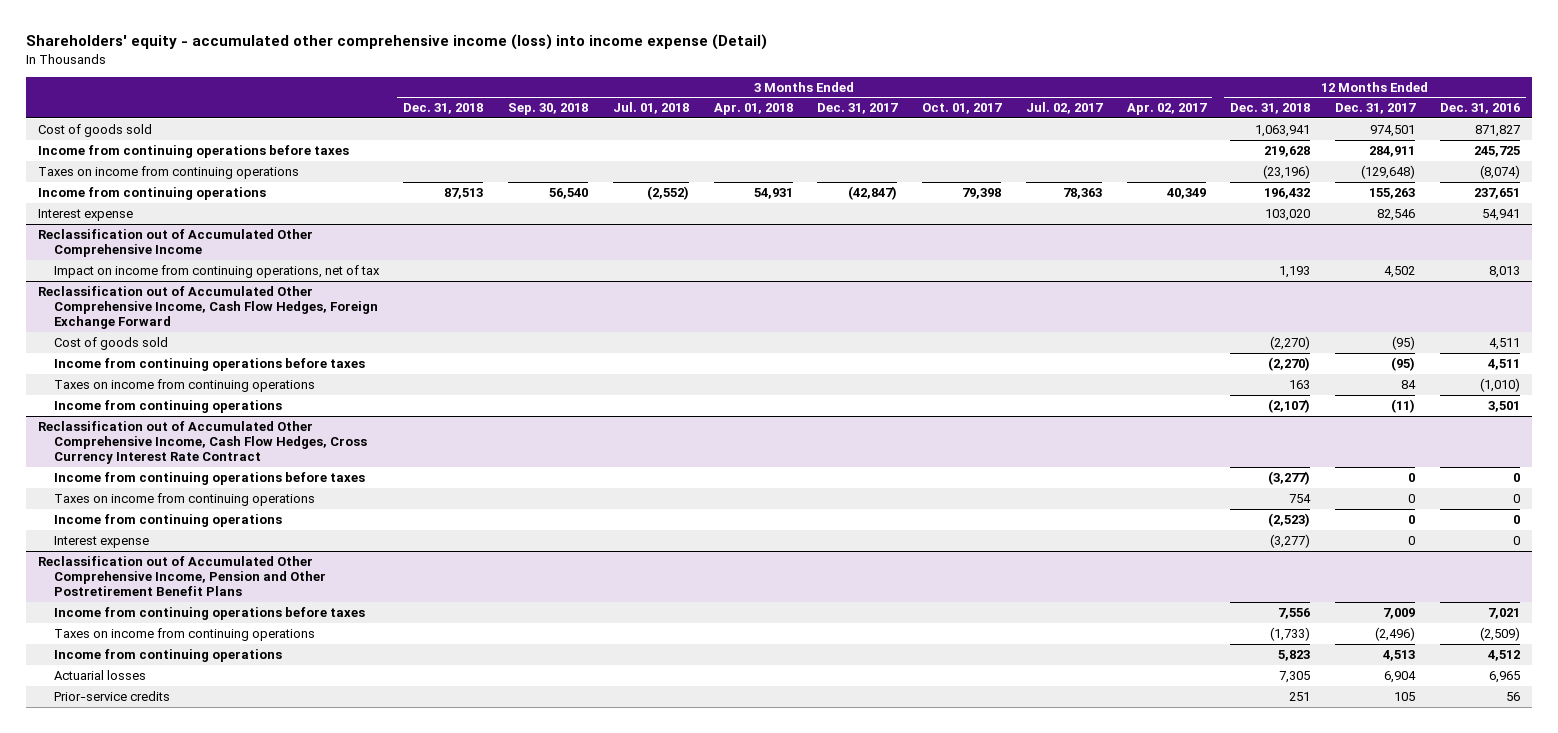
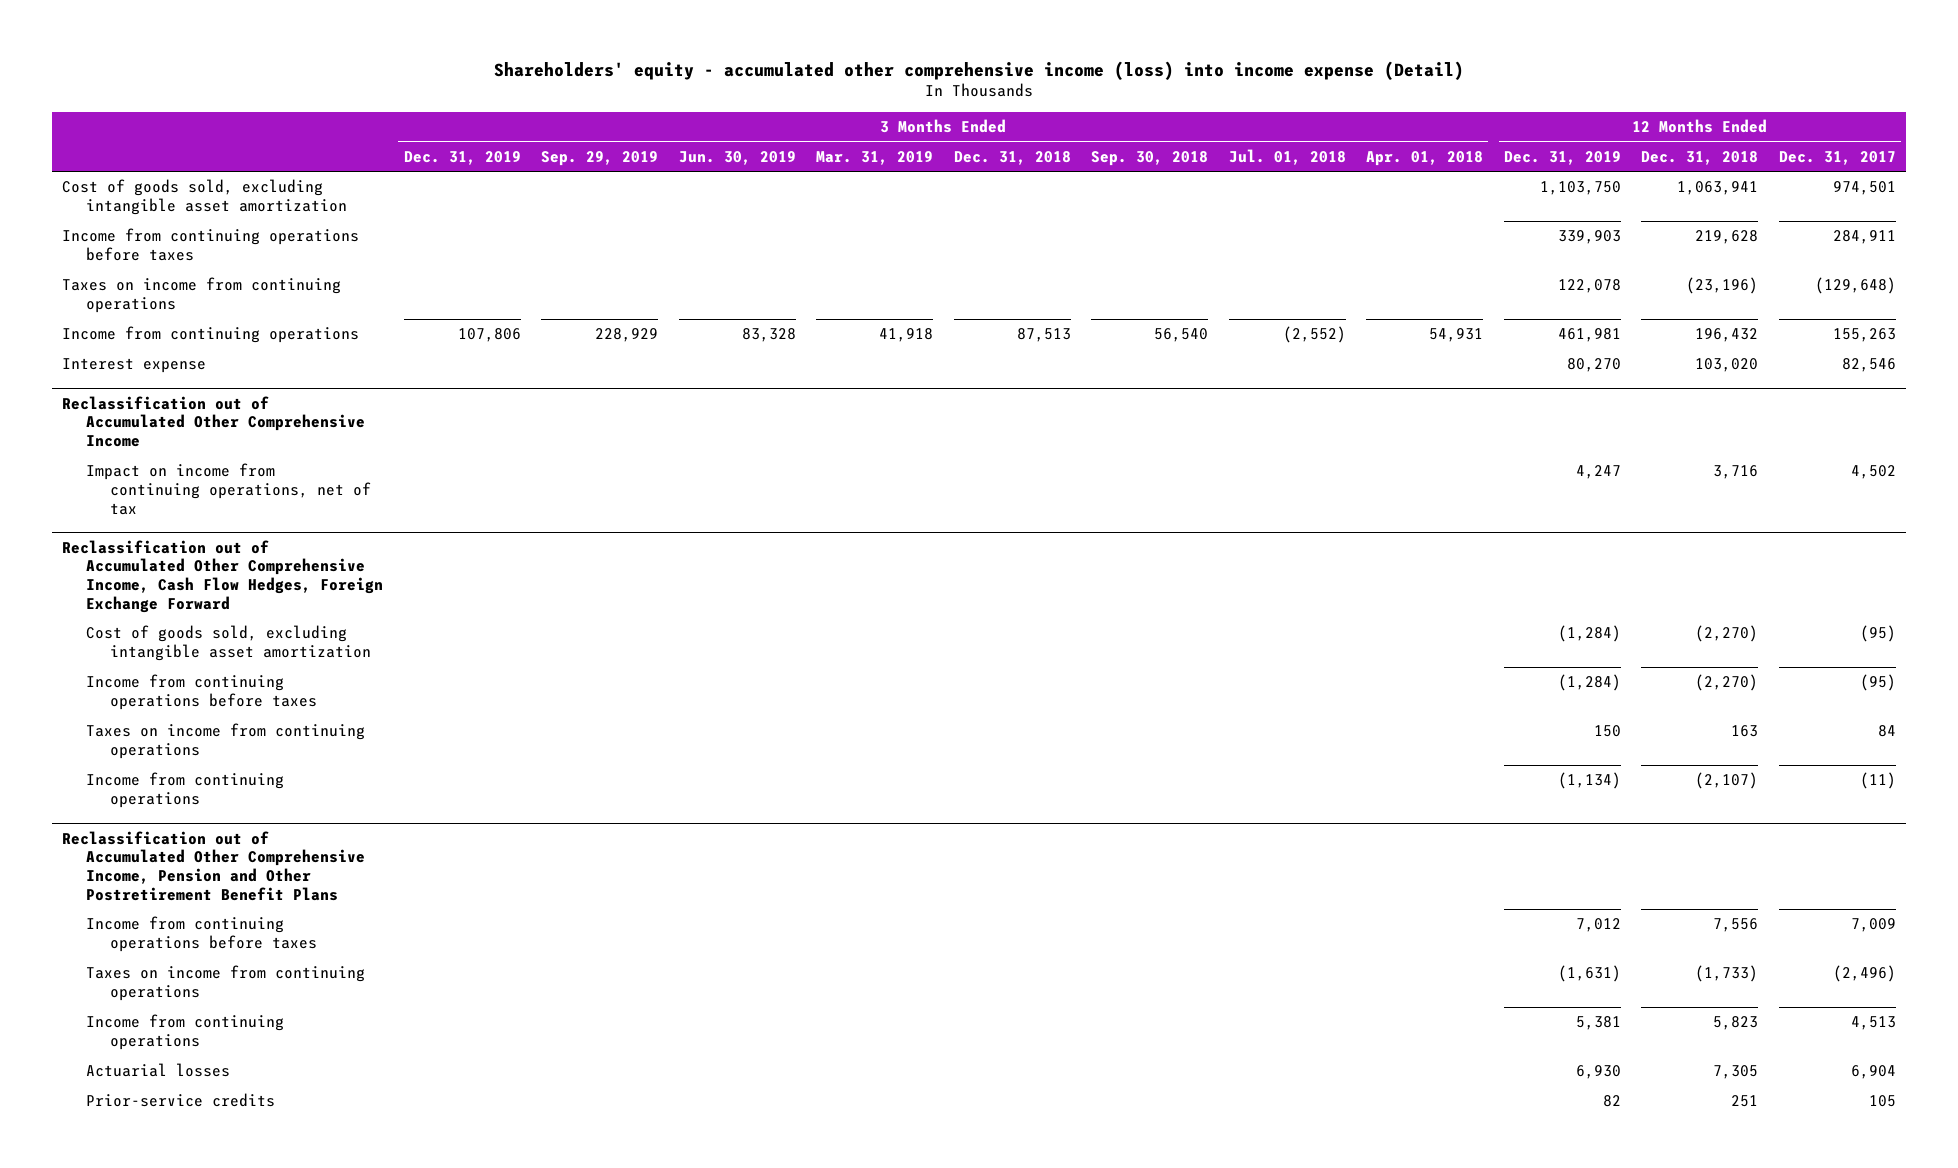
- | 3 Months Ended Dec. 31, 2018 | 3 Months Ended Sep. 30, 2018 | 3 Months Ended Jul. 01, 2018 | 3 Months Ended Apr. 01, 2018 | 3 Months Ended Dec. 31, 2017 | 3 Months Ended Oct. 01, 2017 | 3 Months Ended Jul. 02, 2017 | 3 Months Ended Apr. 02, 2017 | 12 Months Ended Dec. 31, 2018 | 12 Months Ended Dec. 31, 2017 | 12 Months Ended Dec. 31, 2016
+ | 3 Months Ended Dec. 31, 2019 | 3 Months Ended Sep. 29, 2019 | 3 Months Ended Jun. 30, 2019 | 3 Months Ended Mar. 31, 2019 | 3 Months Ended Dec. 31, 2018 | 3 Months Ended Sep. 30, 2018 | 3 Months Ended Jul. 01, 2018 | 3 Months Ended Apr. 01, 2018 | 12 Months Ended Dec. 31, 2019 | 12 Months Ended Dec. 31, 2018 | 12 Months Ended Dec. 31, 2017
- Cost of goods sold | | | | | | | | | 1,063,941 | 974,501 | 871,827
+ Cost of goods sold, excluding intangible asset amortization | | | | | | | | | 1,103,750 | 1,063,941 | 974,501
@ Reclassification out of Accumulated Other Comprehensive Income
- Impact on income from continuing operations, net of tax | | | | | | | | | 1,193 | 4,502 | 8,013
+ Impact on income from continuing operations, net of tax | | | | | | | | | 4,247 | 3,716 | 4,502
@ Reclassification out of Accumulated Other Comprehensive Income, Cash Flow Hedges, Foreign Exchange Forward
- Cost of goods sold | | | | | | | | | (2,270) | (95) | 4,511
+ Cost of goods sold, excluding intangible asset amortization | | | | | | | | | (1,284) | (2,270) | (95)
- Reclassification out of Accumulated Other Comprehensive Income, Cash Flow Hedges, Cross Currency Interest Rate Contract
- Income from continuing operations before taxes | | | | | | | | | (3,277) | 0 | 0
- Taxes on income from continuing operations | | | | | | | | | 754 | 0 | 0
- Income from continuing operations | | | | | | | | | (2,523) | 0 | 0
- Interest expense | | | | | | | | | (3,277) | 0 | 0

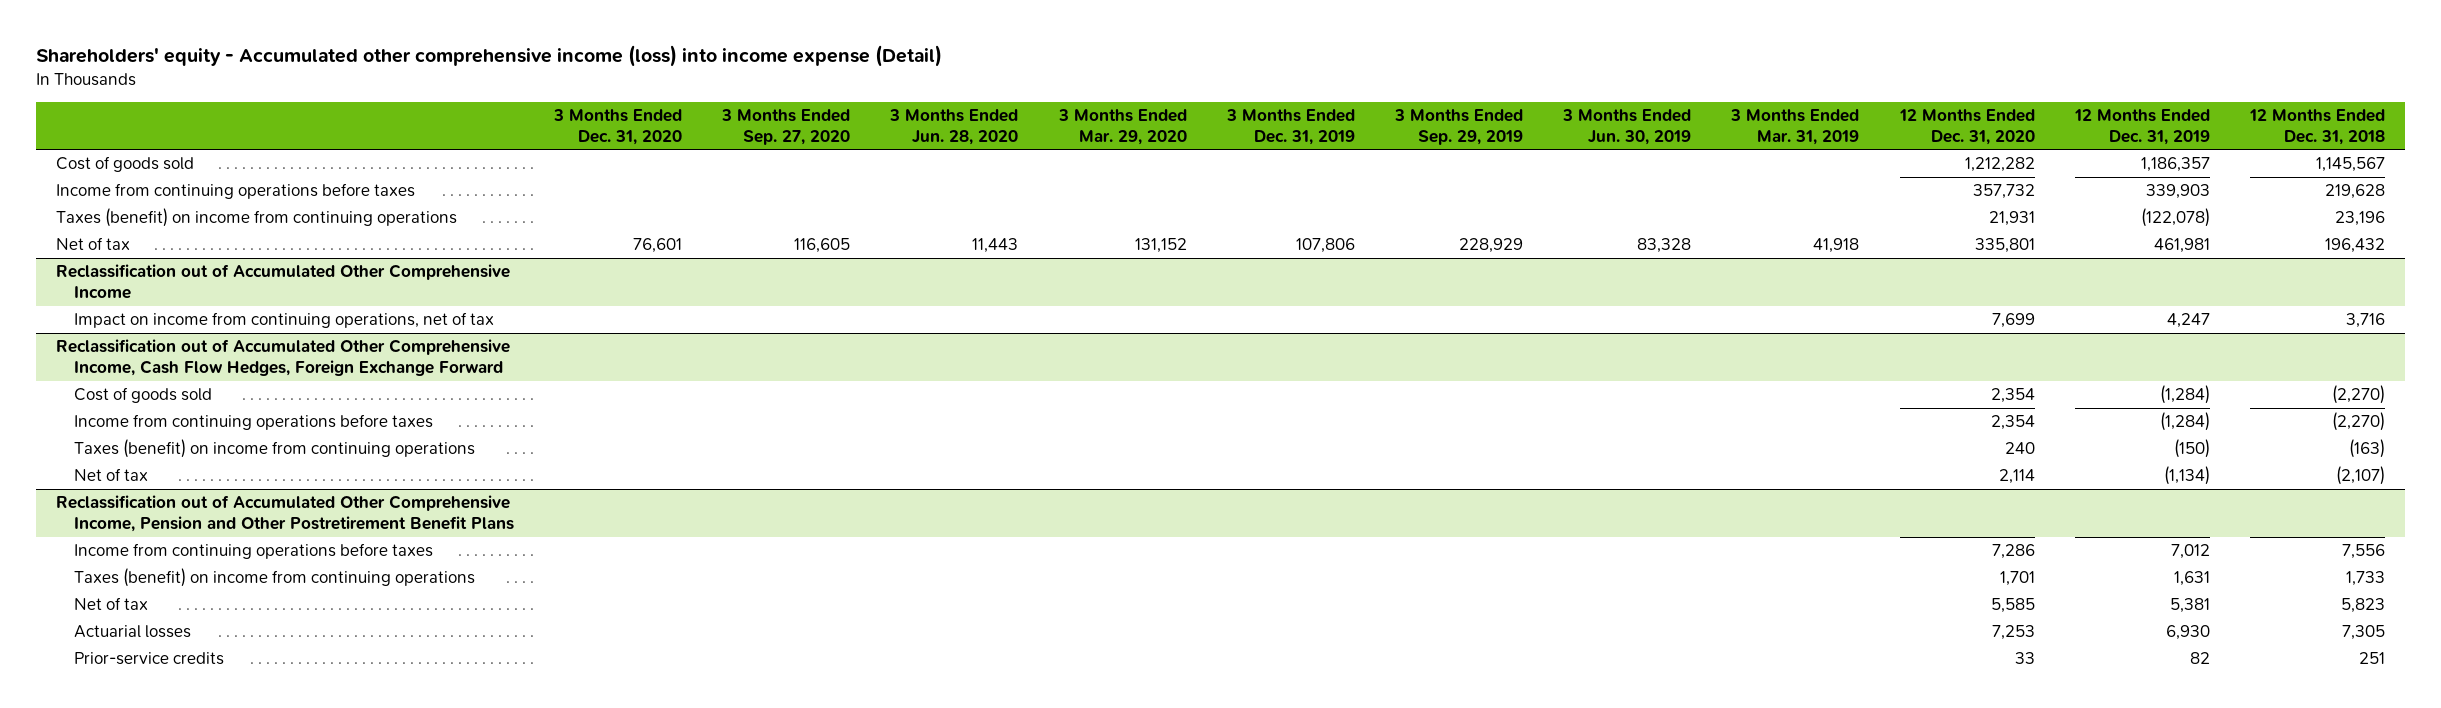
- Shareholders' equity - accumulated other comprehensive income (loss) into income expense (Detail)
+ Shareholders' equity - Accumulated other comprehensive income (loss) into income expense (Detail)
- | 3 Months Ended Dec. 31, 2019 | 3 Months Ended Sep. 29, 2019 | 3 Months Ended Jun. 30, 2019 | 3 Months Ended Mar. 31, 2019 | 3 Months Ended Dec. 31, 2018 | 3 Months Ended Sep. 30, 2018 | 3 Months Ended Jul. 01, 2018 | 3 Months Ended Apr. 01, 2018 | 12 Months Ended Dec. 31, 2019 | 12 Months Ended Dec. 31, 2018 | 12 Months Ended Dec. 31, 2017
+ | 3 Months Ended Dec. 31, 2020 | 3 Months Ended Sep. 27, 2020 | 3 Months Ended Jun. 28, 2020 | 3 Months Ended Mar. 29, 2020 | 3 Months Ended Dec. 31, 2019 | 3 Months Ended Sep. 29, 2019 | 3 Months Ended Jun. 30, 2019 | 3 Months Ended Mar. 31, 2019 | 12 Months Ended Dec. 31, 2020 | 12 Months Ended Dec. 31, 2019 | 12 Months Ended Dec. 31, 2018
- Cost of goods sold, excluding intangible asset amortization | | | | | | | | | 1,103,750 | 1,063,941 | 974,501
+ Cost of goods sold | | | | | | | | | 1,212,282 | 1,186,357 | 1,145,567
- Taxes on income from continuing operations | | | | | | | | | 122,078 | (23,196) | (129,648)
- Income from continuing operations | 107,806 | 228,929 | 83,328 | 41,918 | 87,513 | 56,540 | (2,552) | 54,931 | 461,981 | 196,432 | 155,263
- Interest expense | | | | | | | | | 80,270 | 103,020 | 82,546
+ Taxes (benefit) on income from continuing operations | | | | | | | | | 21,931 | (122,078) | 23,196
+ Net of tax | 76,601 | 116,605 | 11,443 | 131,152 | 107,806 | 228,929 | 83,328 | 41,918 | 335,801 | 461,981 | 196,432
@ Reclassification out of Accumulated Other Comprehensive Income, Cash Flow Hedges, Foreign Exchange Forward
- Cost of goods sold, excluding intangible asset amortization | | | | | | | | | (1,284) | (2,270) | (95)
+ Cost of goods sold | | | | | | | | | 2,354 | (1,284) | (2,270)
- Taxes on income from continuing operations | | | | | | | | | 150 | 163 | 84
- Income from continuing operations | | | | | | | | | (1,134) | (2,107) | (11)
+ Taxes (benefit) on income from continuing operations | | | | | | | | | 240 | (150) | (163)
+ Net of tax | | | | | | | | | 2,114 | (1,134) | (2,107)
@ Reclassification out of Accumulated Other Comprehensive Income, Pension and Other Postretirement Benefit Plans
- Taxes on income from continuing operations | | | | | | | | | (1,631) | (1,733) | (2,496)
- Income from continuing operations | | | | | | | | | 5,381 | 5,823 | 4,513
+ Taxes (benefit) on income from continuing operations | | | | | | | | | 1,701 | 1,631 | 1,733
+ Net of tax | | | | | | | | | 5,585 | 5,381 | 5,823

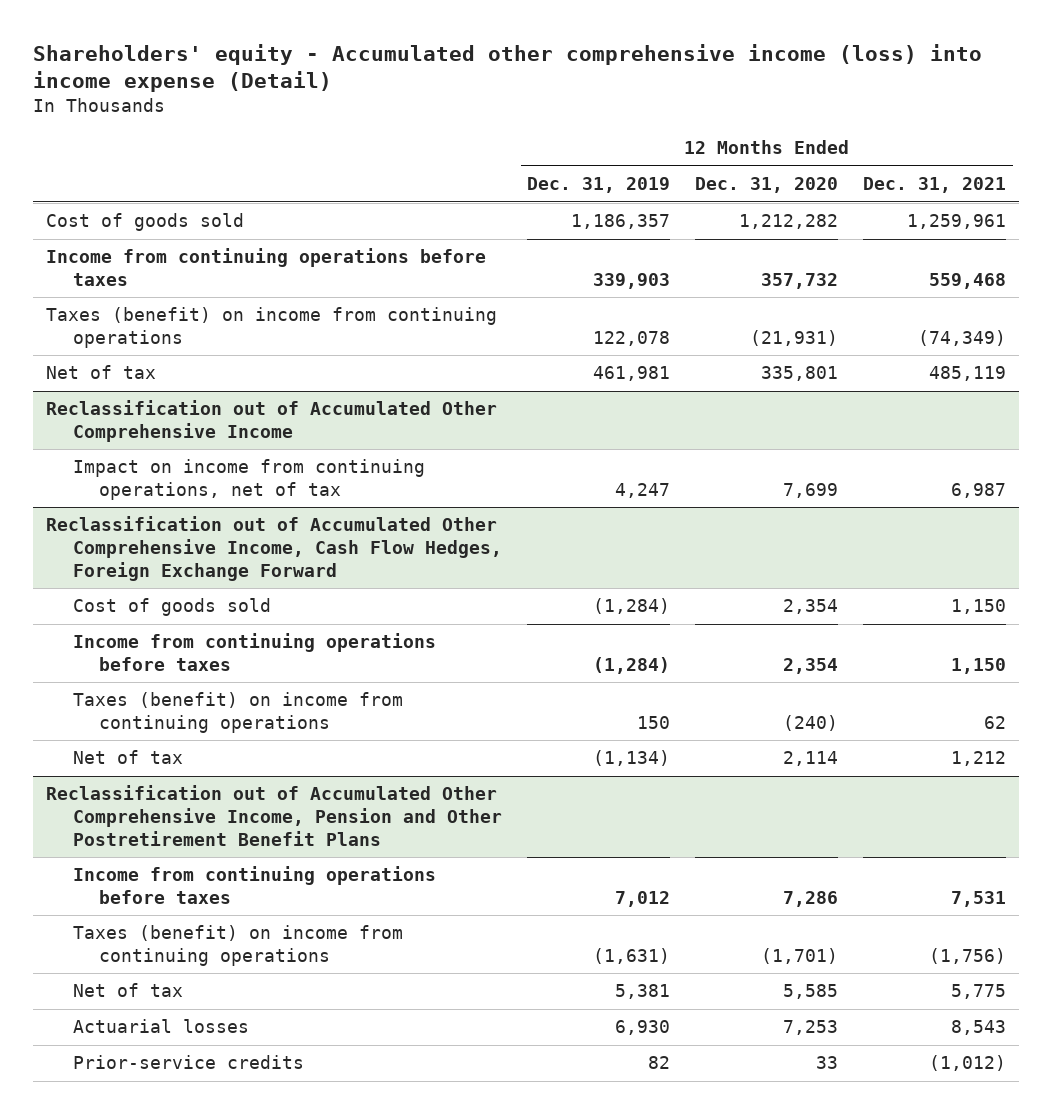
- | 3 Months Ended Dec. 31, 2020 | 3 Months Ended Sep. 27, 2020 | 3 Months Ended Jun. 28, 2020 | 3 Months Ended Mar. 29, 2020 | 3 Months Ended Dec. 31, 2019 | 3 Months Ended Sep. 29, 2019 | 3 Months Ended Jun. 30, 2019 | 3 Months Ended Mar. 31, 2019 | 12 Months Ended Dec. 31, 2020 | 12 Months Ended Dec. 31, 2019 | 12 Months Ended Dec. 31, 2018
+ | 12 Months Ended Dec. 31, 2019 | 12 Months Ended Dec. 31, 2020 | 12 Months Ended Dec. 31, 2021
- Taxes (benefit) on income from continuing operations | | | | | | | | | 21,931 | (122,078) | 23,196
+ Taxes (benefit) on income from continuing operations | 122,078 | (21,931) | (74,349)
@ Reclassification out of Accumulated Other Comprehensive Income, Cash Flow Hedges, Foreign Exchange Forward
- Taxes (benefit) on income from continuing operations | | | | | | | | | 240 | (150) | (163)
+ Taxes (benefit) on income from continuing operations | 150 | (240) | 62
@ Reclassification out of Accumulated Other Comprehensive Income, Pension and Other Postretirement Benefit Plans
- Taxes (benefit) on income from continuing operations | | | | | | | | | 1,701 | 1,631 | 1,733
+ Taxes (benefit) on income from continuing operations | (1,631) | (1,701) | (1,756)

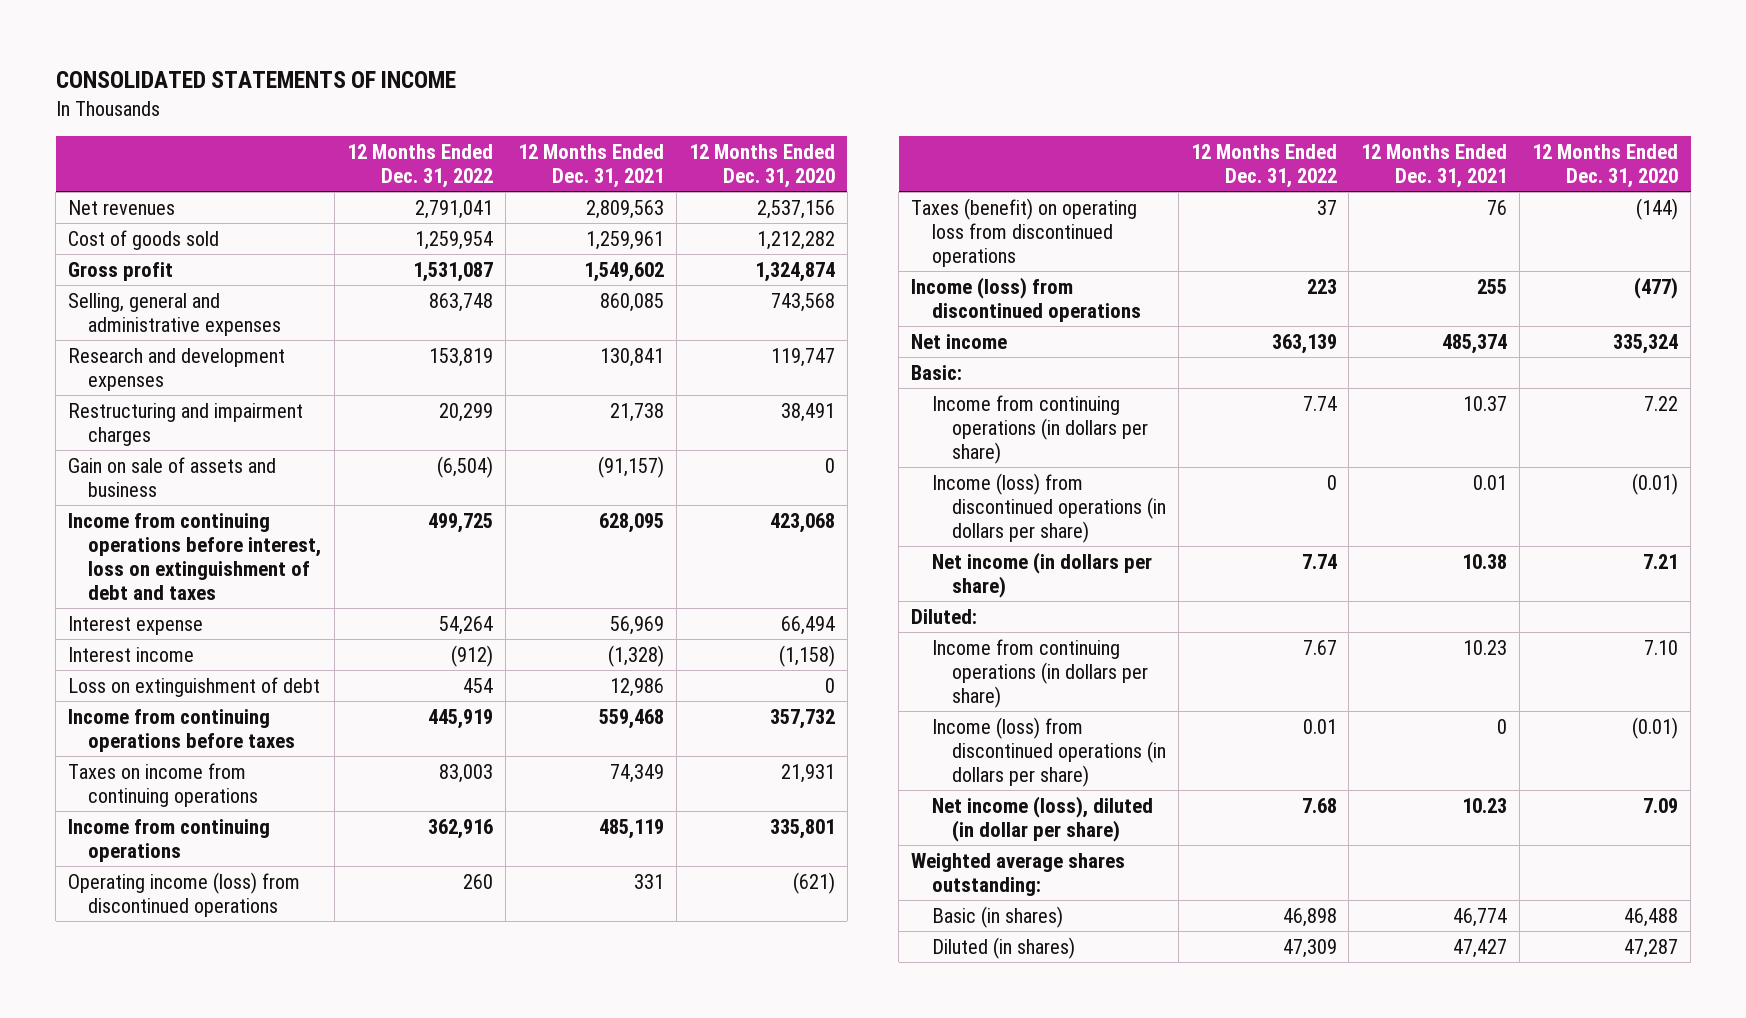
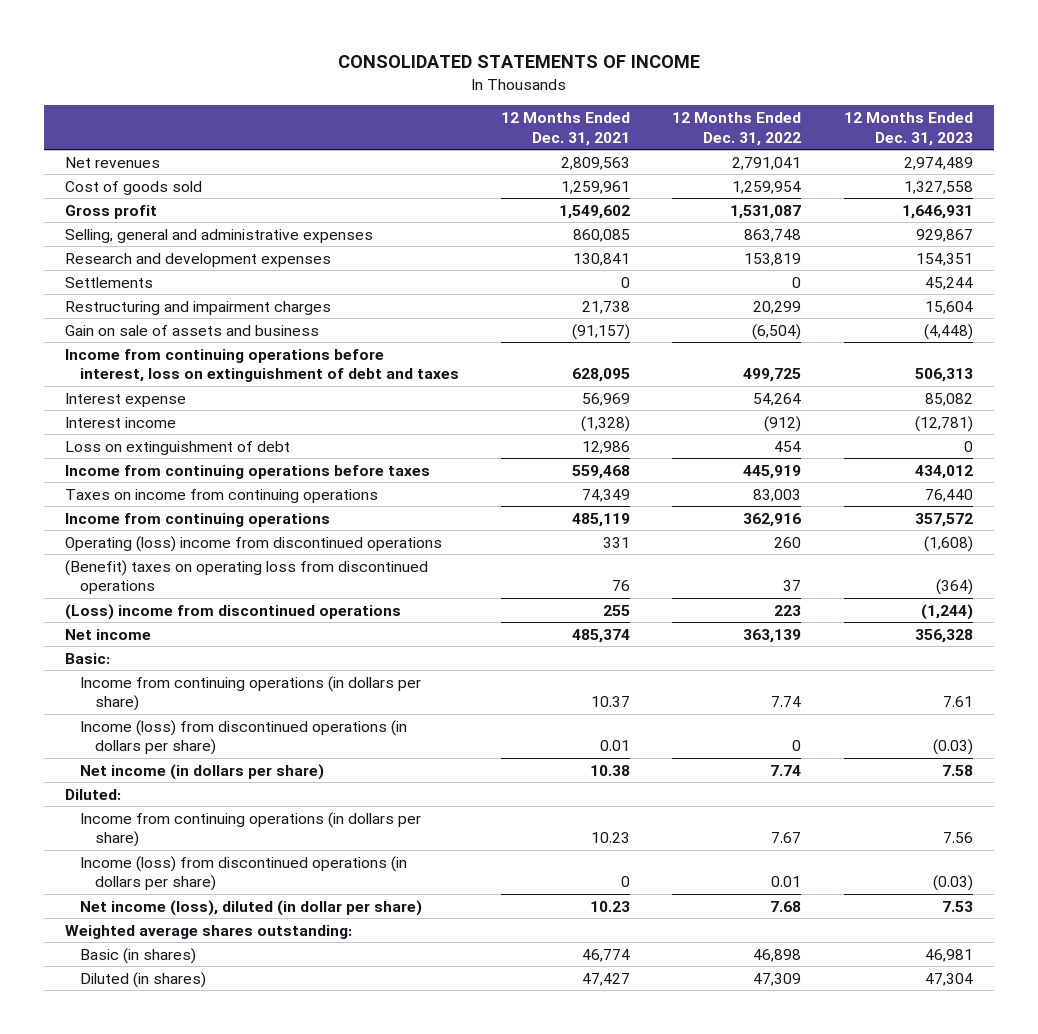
- | 12 Months Ended Dec. 31, 2022 | 12 Months Ended Dec. 31, 2021 | 12 Months Ended Dec. 31, 2020
+ | 12 Months Ended Dec. 31, 2021 | 12 Months Ended Dec. 31, 2022 | 12 Months Ended Dec. 31, 2023
+ Settlements | 0 | 0 | 45,244
- Operating income (loss) from discontinued operations | 260 | 331 | (621)
- Taxes (benefit) on operating loss from discontinued operations | 37 | 76 | (144)
- Income (loss) from discontinued operations | 223 | 255 | (477)
+ Operating (loss) income from discontinued operations | 331 | 260 | (1,608)
+ (Benefit) taxes on operating loss from discontinued operations | 76 | 37 | (364)
+ (Loss) income from discontinued operations | 255 | 223 | (1,244)

